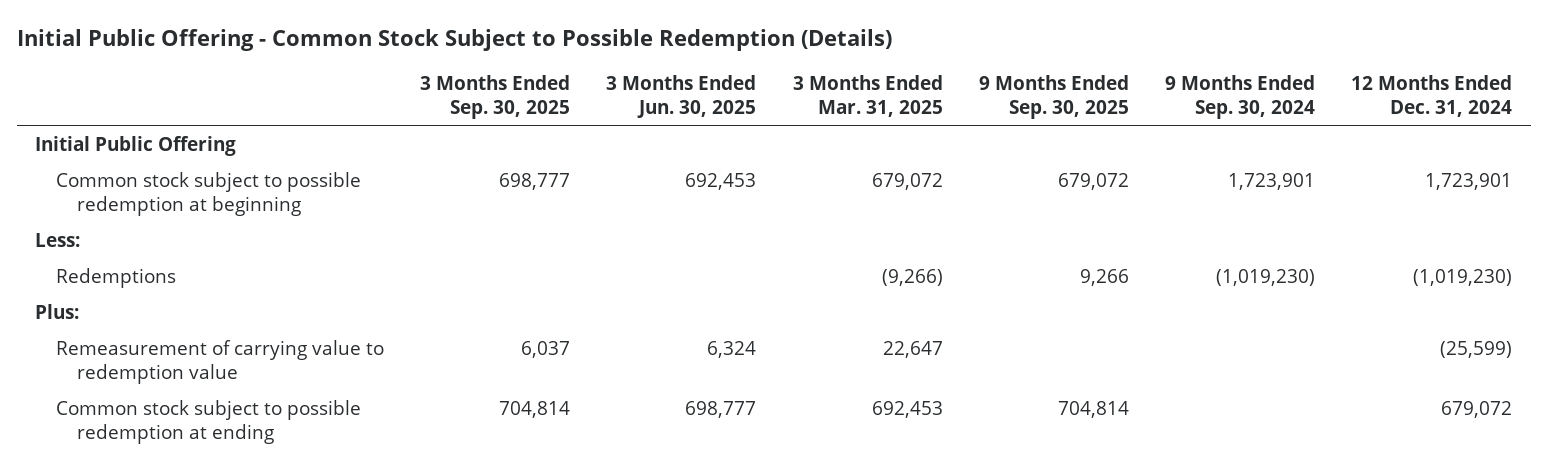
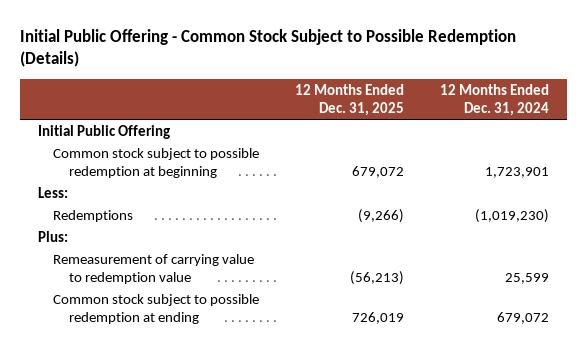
- | 3 Months Ended Sep. 30, 2025 | 3 Months Ended Jun. 30, 2025 | 3 Months Ended Mar. 31, 2025 | 9 Months Ended Sep. 30, 2025 | 9 Months Ended Sep. 30, 2024 | 12 Months Ended Dec. 31, 2024
+ | 12 Months Ended Dec. 31, 2025 | 12 Months Ended Dec. 31, 2024
- Remeasurement of carrying value to redemption value | 6,037 | 6,324 | 22,647 | | | (25,599)
+ Remeasurement of carrying value to redemption value | (56,213) | 25,599

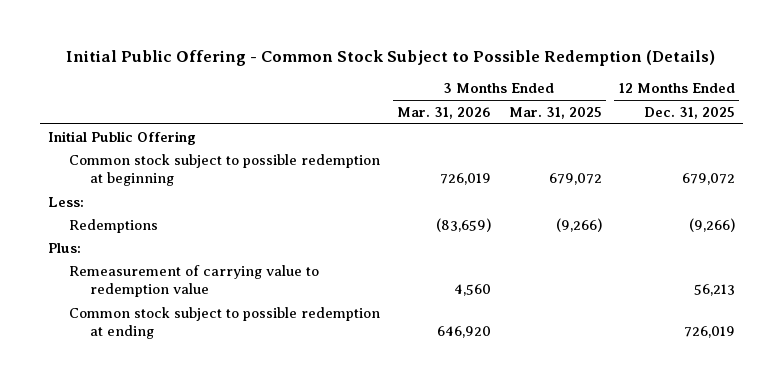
- | 12 Months Ended Dec. 31, 2025 | 12 Months Ended Dec. 31, 2024
+ | 3 Months Ended Mar. 31, 2026 | 3 Months Ended Mar. 31, 2025 | 12 Months Ended Dec. 31, 2025
- Remeasurement of carrying value to redemption value | (56,213) | 25,599
+ Remeasurement of carrying value to redemption value | 4,560 | | 56,213

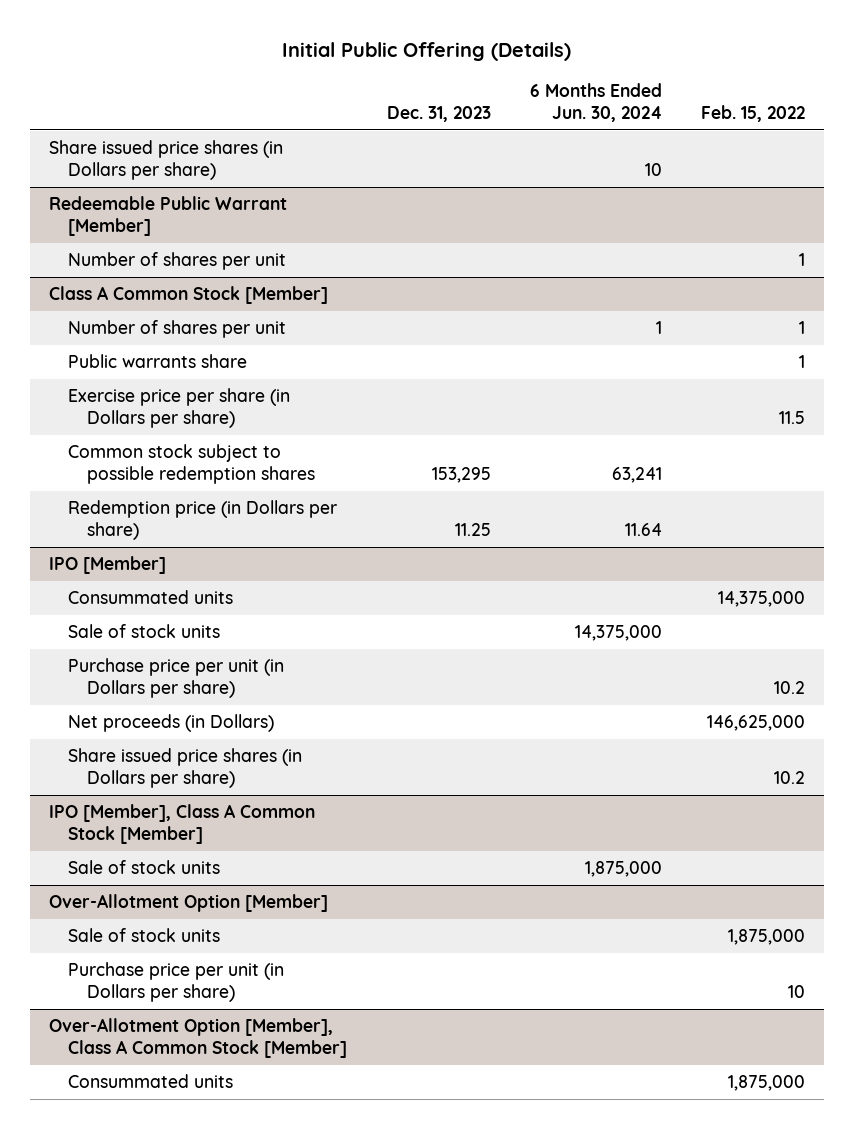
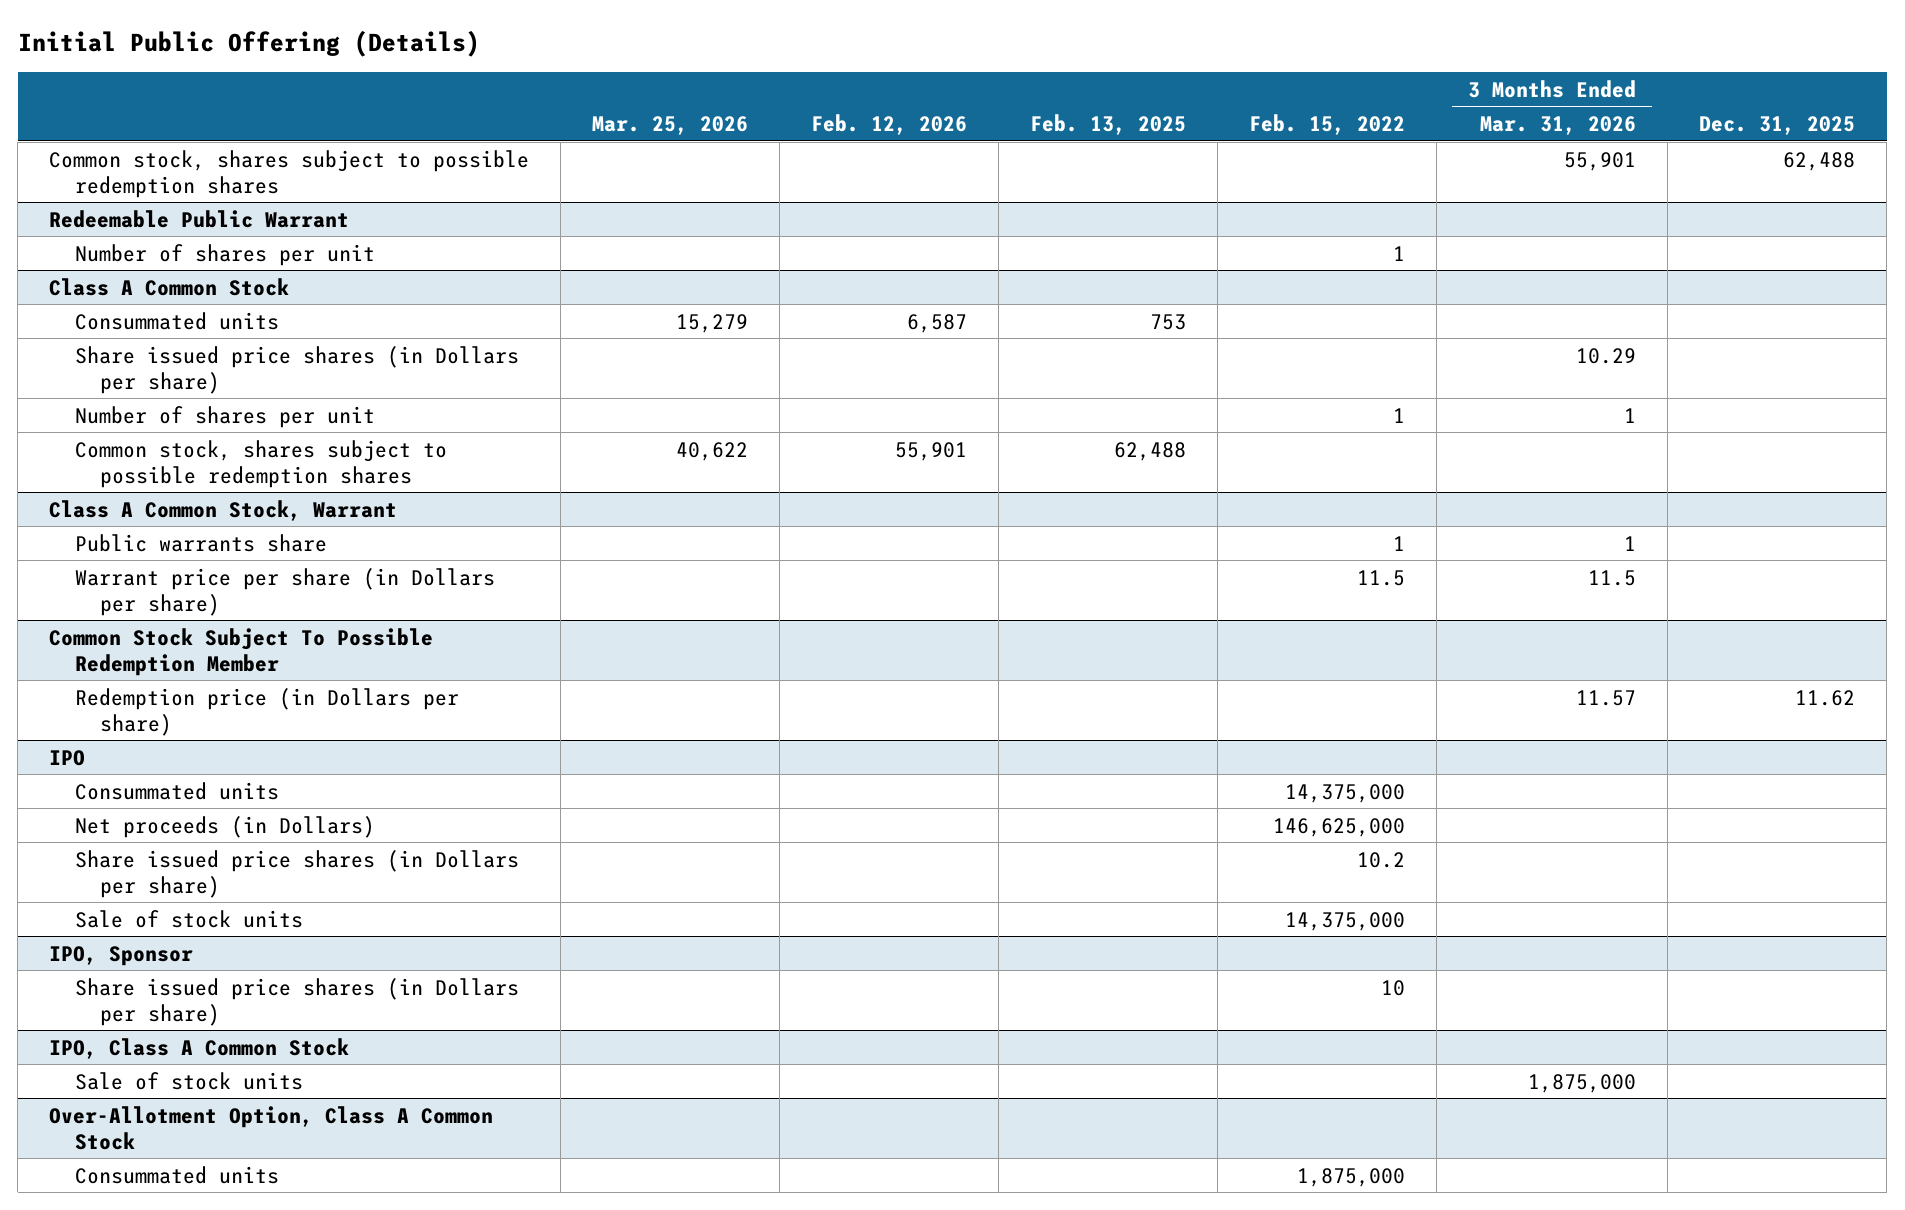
- | Dec. 31, 2023 | 6 Months Ended Jun. 30, 2024 | Feb. 15, 2022
+ | Mar. 25, 2026 | Feb. 12, 2026 | Feb. 13, 2025 | Feb. 15, 2022 | 3 Months Ended Mar. 31, 2026 | Dec. 31, 2025
- Share issued price shares (in Dollars per share) | | 10 |
- Redeemable Public Warrant [Member]
+ Common stock, shares subject to possible redemption shares | | | | | 55,901 | 62,488
+ Redeemable Public Warrant
- Class A Common Stock [Member]
+ Class A Common Stock
+ Consummated units | 15,279 | 6,587 | 753 | | |
+ Share issued price shares (in Dollars per share) | | | | | 10.29 |
+ Common stock, shares subject to possible redemption shares | 40,622 | 55,901 | 62,488 | | |
+ Class A Common Stock, Warrant
- Exercise price per share (in Dollars per share) | | | 11.5
- Common stock subject to possible redemption shares | 153,295 | 63,241 |
+ Warrant price per share (in Dollars per share) | | | | 11.5 | 11.5 |
+ Common Stock Subject To Possible Redemption Member
- IPO [Member]
+ IPO
- Sale of stock units | | 14,375,000 |
- Purchase price per unit (in Dollars per share) | | | 10.2
- IPO [Member], Class A Common Stock [Member]
+ Sale of stock units | | | | 14,375,000 | |
+ IPO, Sponsor
+ Share issued price shares (in Dollars per share) | | | | 10 | |
+ IPO, Class A Common Stock
- Over-Allotment Option [Member]
- Sale of stock units | | | 1,875,000
- Purchase price per unit (in Dollars per share) | | | 10
- Over-Allotment Option [Member], Class A Common Stock [Member]
+ Over-Allotment Option, Class A Common Stock

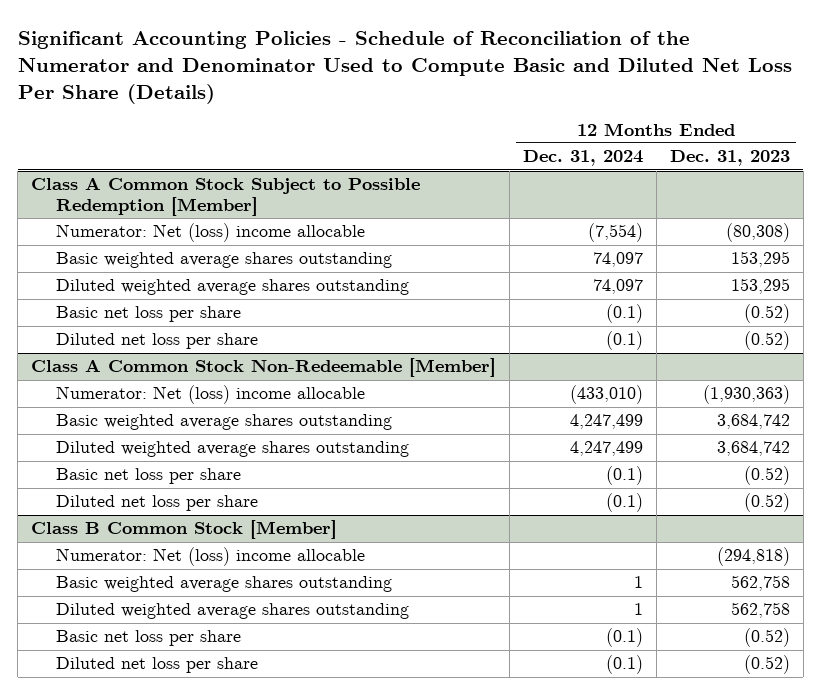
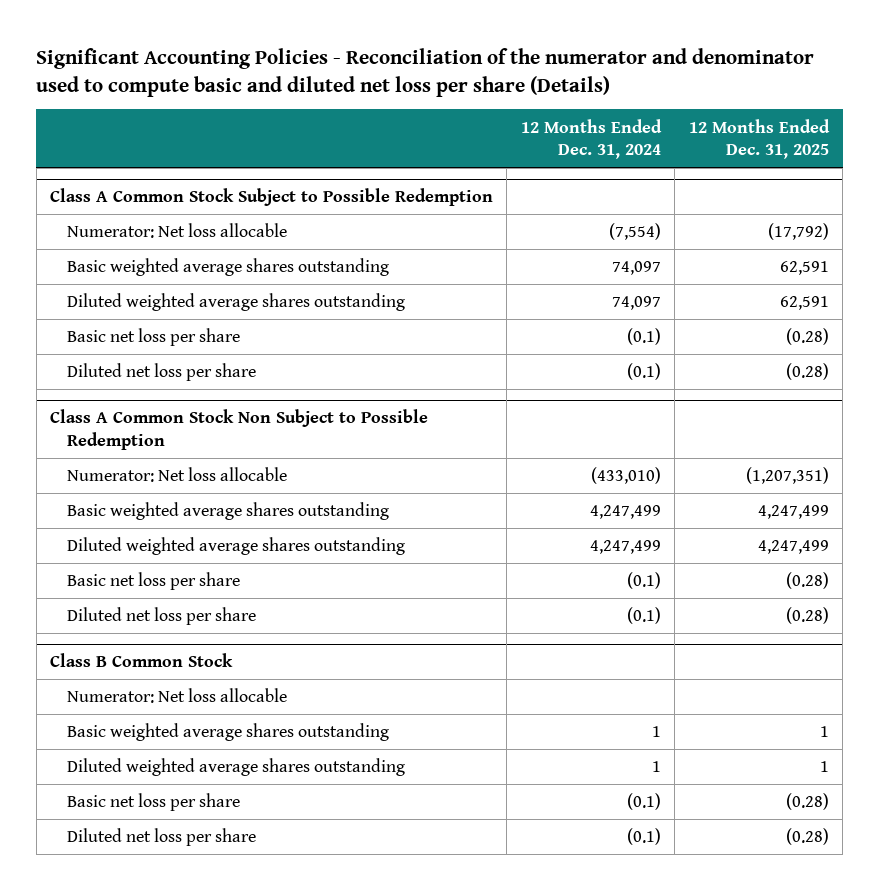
- Significant Accounting Policies - Schedule of Reconciliation of the Numerator and Denominator Used to Compute Basic and Diluted Net Loss Per Share (Details)
+ Significant Accounting Policies - Reconciliation of the numerator and denominator used to compute basic and diluted net loss per share (Details)
- | 12 Months Ended Dec. 31, 2024 | 12 Months Ended Dec. 31, 2023
+ | 12 Months Ended Dec. 31, 2024 | 12 Months Ended Dec. 31, 2025
- Class A Common Stock Subject to Possible Redemption [Member]
- Numerator: Net (loss) income allocable | (7,554) | (80,308)
+ Class A Common Stock Subject to Possible Redemption
+ Numerator: Net loss allocable | (7,554) | (17,792)
- Class A Common Stock Non-Redeemable [Member]
- Numerator: Net (loss) income allocable | (433,010) | (1,930,363)
+ Class A Common Stock Non Subject to Possible Redemption
+ Numerator: Net loss allocable | (433,010) | (1,207,351)
- Class B Common Stock [Member]
- Numerator: Net (loss) income allocable | | (294,818)
+ Class B Common Stock
+ Numerator: Net loss allocable

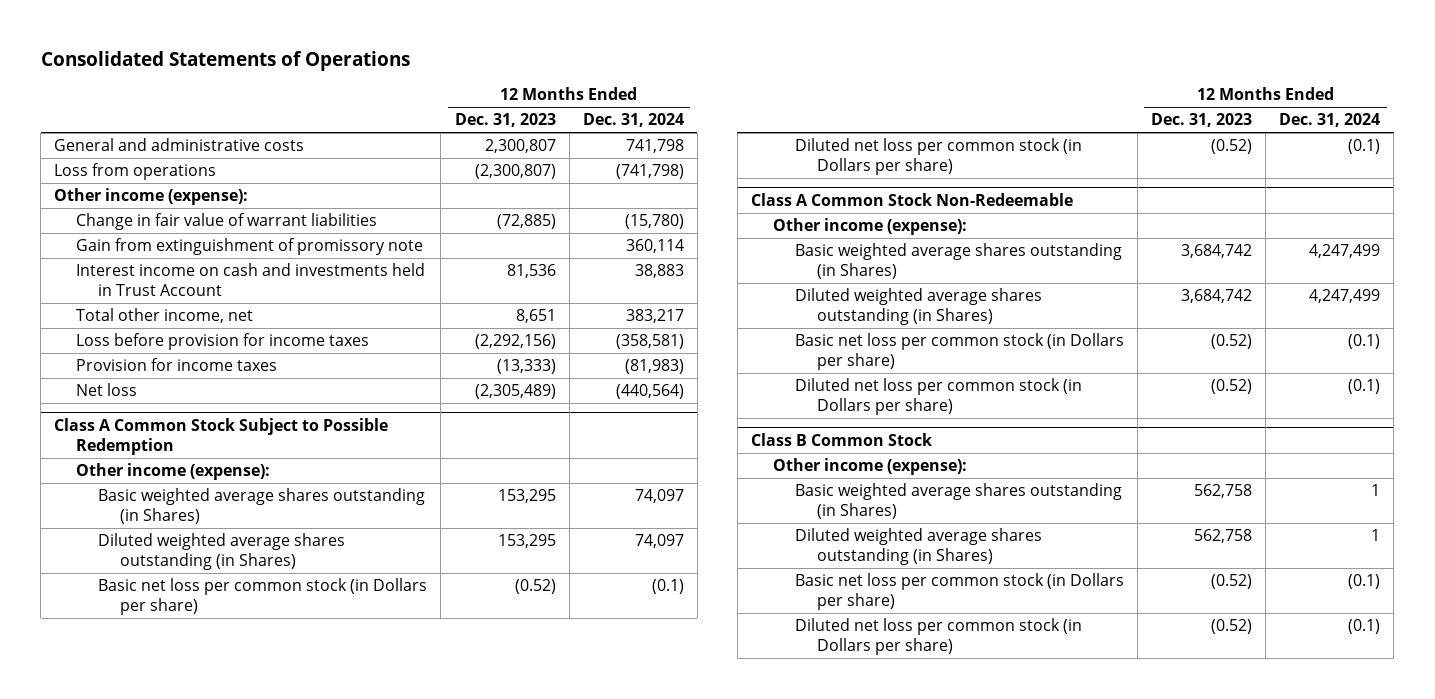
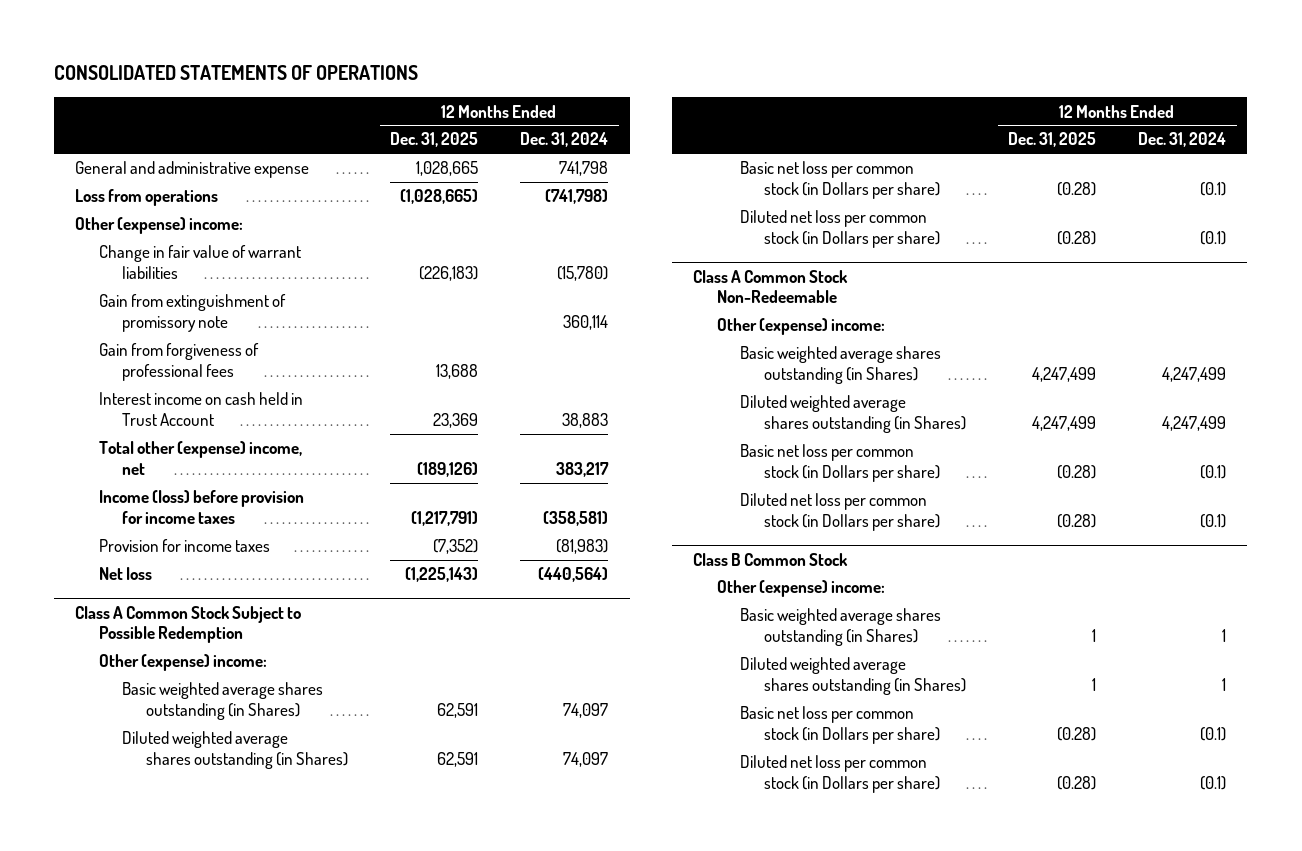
- Consolidated Statements of Operations
+ CONSOLIDATED STATEMENTS OF OPERATIONS
- | 12 Months Ended Dec. 31, 2023 | 12 Months Ended Dec. 31, 2024
+ | 12 Months Ended Dec. 31, 2025 | 12 Months Ended Dec. 31, 2024
- General and administrative costs | 2,300,807 | 741,798
+ General and administrative expense | 1,028,665 | 741,798
- Other income (expense):
+ Other (expense) income:
- Interest income on cash and investments held in Trust Account | 81,536 | 38,883
- Total other income, net | 8,651 | 383,217
- Loss before provision for income taxes | (2,292,156) | (358,581)
+ Gain from forgiveness of professional fees | 13,688 |
+ Interest income on cash held in Trust Account | 23,369 | 38,883
+ Total other (expense) income, net | (189,126) | 383,217
+ Income (loss) before provision for income taxes | (1,217,791) | (358,581)
@ Class A Common Stock Subject to Possible Redemption
- Other income (expense):
+ Other (expense) income:
@ Class A Common Stock Non-Redeemable
- Other income (expense):
+ Other (expense) income:
@ Class B Common Stock
- Other income (expense):
+ Other (expense) income:

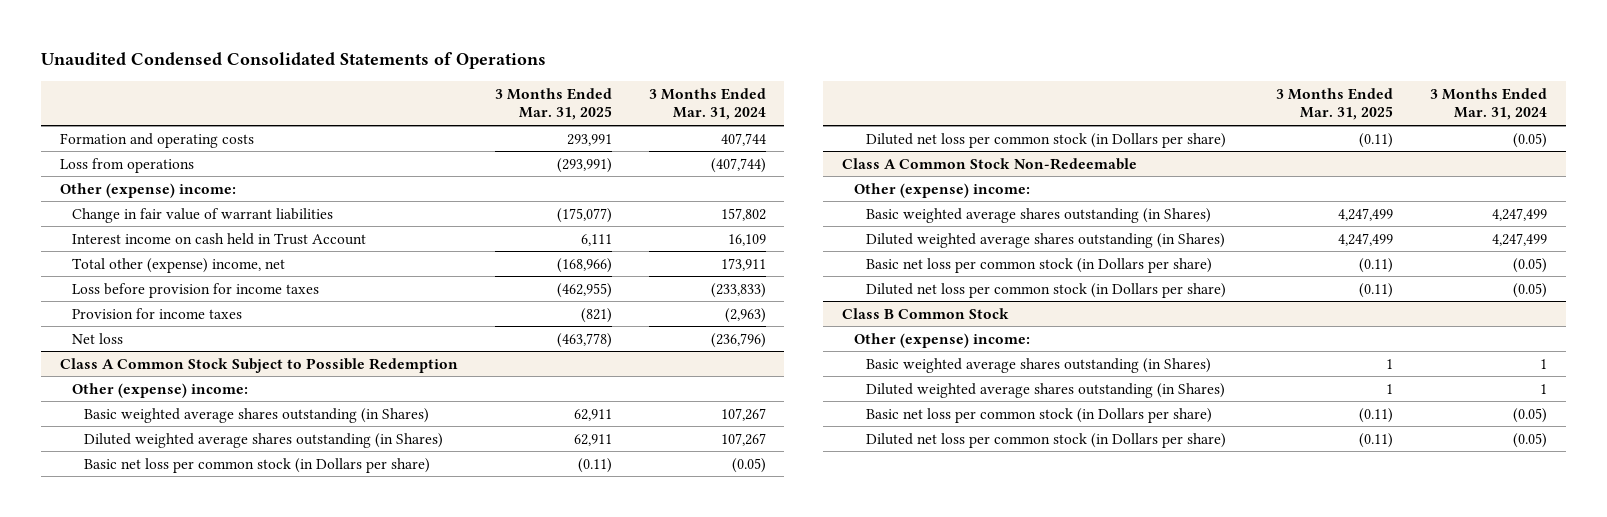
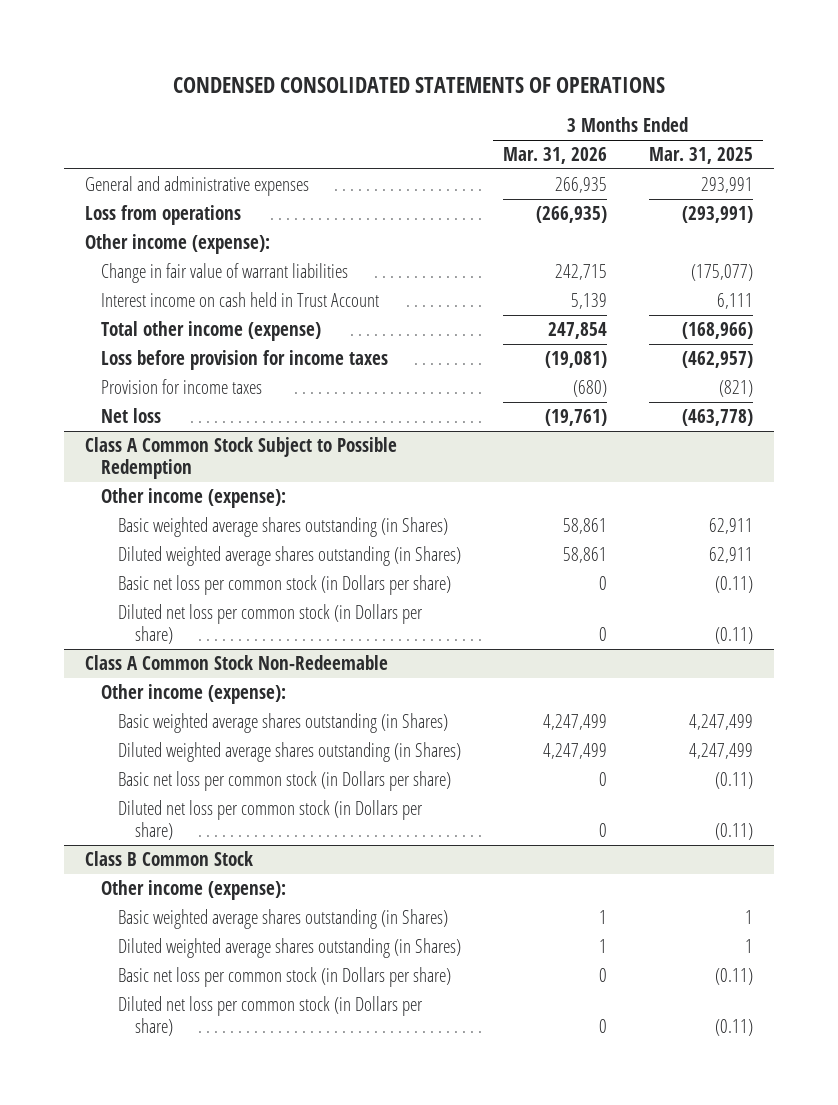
- Unaudited Condensed Consolidated Statements of Operations
+ CONDENSED CONSOLIDATED STATEMENTS OF OPERATIONS
- | 3 Months Ended Mar. 31, 2025 | 3 Months Ended Mar. 31, 2024
+ | 3 Months Ended Mar. 31, 2026 | 3 Months Ended Mar. 31, 2025
- Formation and operating costs | 293,991 | 407,744
+ General and administrative expenses | 266,935 | 293,991
- Other (expense) income:
+ Other income (expense):
- Total other (expense) income, net | (168,966) | 173,911
- Loss before provision for income taxes | (462,955) | (233,833)
+ Total other income (expense) | 247,854 | (168,966)
+ Loss before provision for income taxes | (19,081) | (462,957)
@ Class A Common Stock Subject to Possible Redemption
- Other (expense) income:
+ Other income (expense):
@ Class A Common Stock Non-Redeemable
- Other (expense) income:
+ Other income (expense):
@ Class B Common Stock
- Other (expense) income:
+ Other income (expense):

